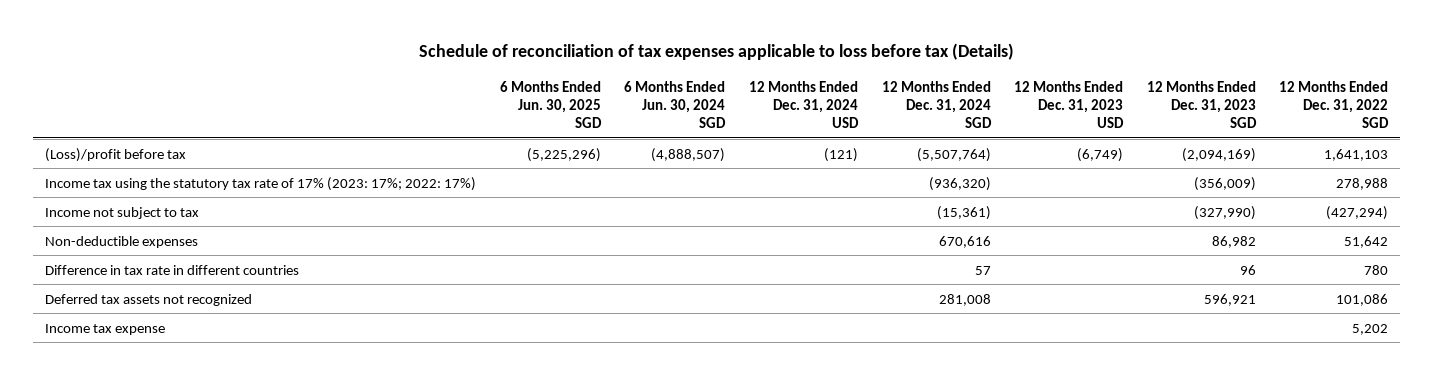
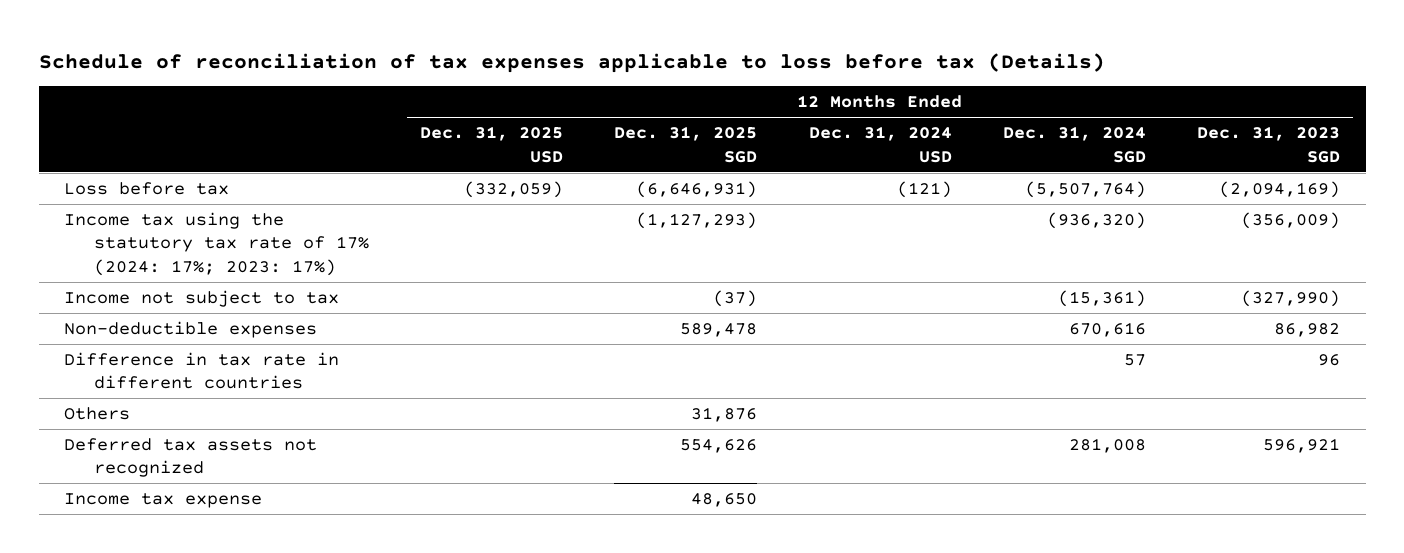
- | 6 Months Ended Jun. 30, 2025 SGD | 6 Months Ended Jun. 30, 2024 SGD | 12 Months Ended Dec. 31, 2024 USD | 12 Months Ended Dec. 31, 2024 SGD | 12 Months Ended Dec. 31, 2023 USD | 12 Months Ended Dec. 31, 2023 SGD | 12 Months Ended Dec. 31, 2022 SGD
+ | 12 Months Ended Dec. 31, 2025 USD | 12 Months Ended Dec. 31, 2025 SGD | 12 Months Ended Dec. 31, 2024 USD | 12 Months Ended Dec. 31, 2024 SGD | 12 Months Ended Dec. 31, 2023 SGD
- (Loss)/profit before tax | (5,225,296) | (4,888,507) | (121) | (5,507,764) | (6,749) | (2,094,169) | 1,641,103
- Income tax using the statutory tax rate of 17% (2023: 17%; 2022: 17%) | | | | (936,320) | | (356,009) | 278,988
+ Loss before tax | (332,059) | (6,646,931) | (121) | (5,507,764) | (2,094,169)
+ Income tax using the statutory tax rate of 17% (2024: 17%; 2023: 17%) | | (1,127,293) | | (936,320) | (356,009)
+ Others | | 31,876 | | |

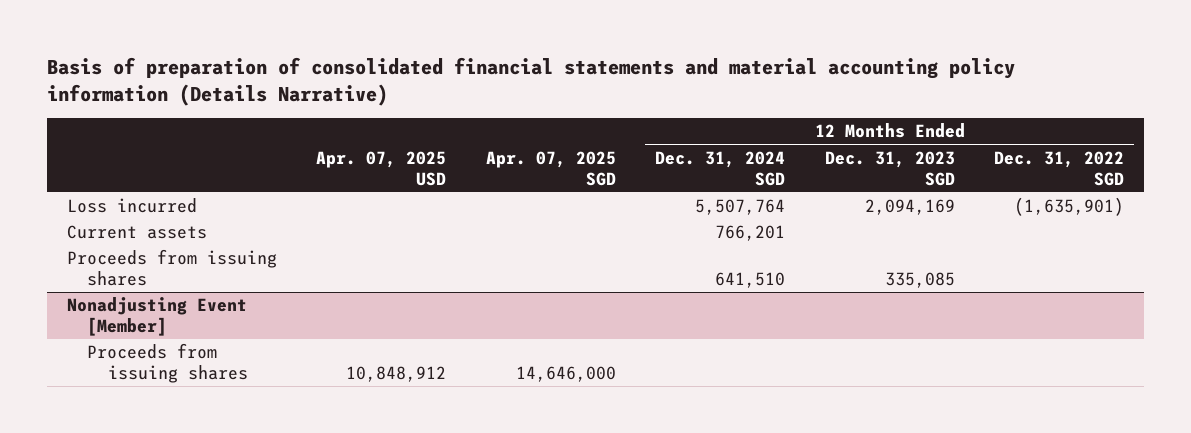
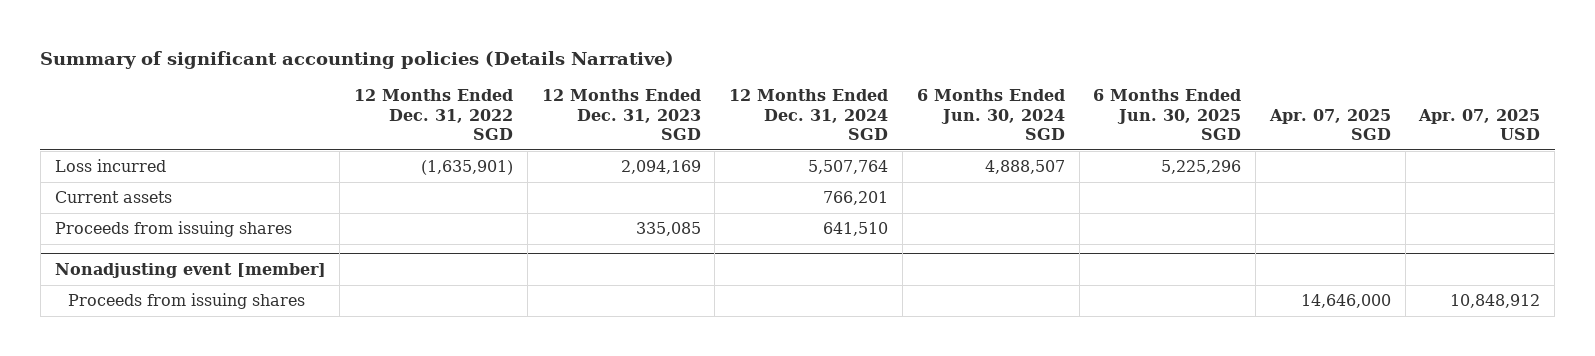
- Basis of preparation of consolidated financial statements and material accounting policy information (Details Narrative)
+ Summary of significant accounting policies (Details Narrative)
- | Apr. 07, 2025 USD | Apr. 07, 2025 SGD | 12 Months Ended Dec. 31, 2024 SGD | 12 Months Ended Dec. 31, 2023 SGD | 12 Months Ended Dec. 31, 2022 SGD
+ | 12 Months Ended Dec. 31, 2022 SGD | 12 Months Ended Dec. 31, 2023 SGD | 12 Months Ended Dec. 31, 2024 SGD | 6 Months Ended Jun. 30, 2024 SGD | 6 Months Ended Jun. 30, 2025 SGD | Apr. 07, 2025 SGD | Apr. 07, 2025 USD
- Nonadjusting Event [Member]
+ Nonadjusting event [member]

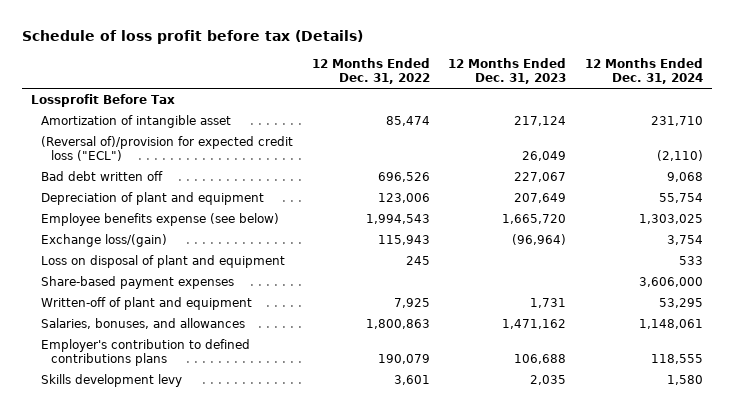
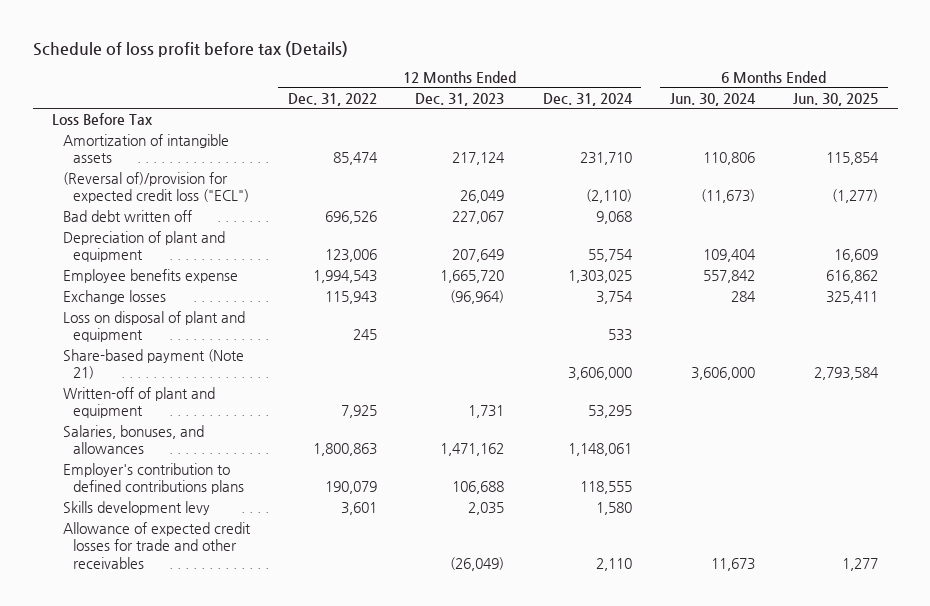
- | 12 Months Ended Dec. 31, 2022 | 12 Months Ended Dec. 31, 2023 | 12 Months Ended Dec. 31, 2024
+ | 12 Months Ended Dec. 31, 2022 | 12 Months Ended Dec. 31, 2023 | 12 Months Ended Dec. 31, 2024 | 6 Months Ended Jun. 30, 2024 | 6 Months Ended Jun. 30, 2025
- Lossprofit Before Tax
- Amortization of intangible asset | 85,474 | 217,124 | 231,710
+ Loss Before Tax
+ Amortization of intangible assets | 85,474 | 217,124 | 231,710 | 110,806 | 115,854
- Employee benefits expense (see below) | 1,994,543 | 1,665,720 | 1,303,025
- Exchange loss/(gain) | 115,943 | (96,964) | 3,754
+ Employee benefits expense | 1,994,543 | 1,665,720 | 1,303,025 | 557,842 | 616,862
+ Exchange losses | 115,943 | (96,964) | 3,754 | 284 | 325,411
- Share-based payment expenses | | | 3,606,000
+ Share-based payment (Note 21) | | | 3,606,000 | 3,606,000 | 2,793,584
+ Allowance of expected credit losses for trade and other receivables | | (26,049) | 2,110 | 11,673 | 1,277

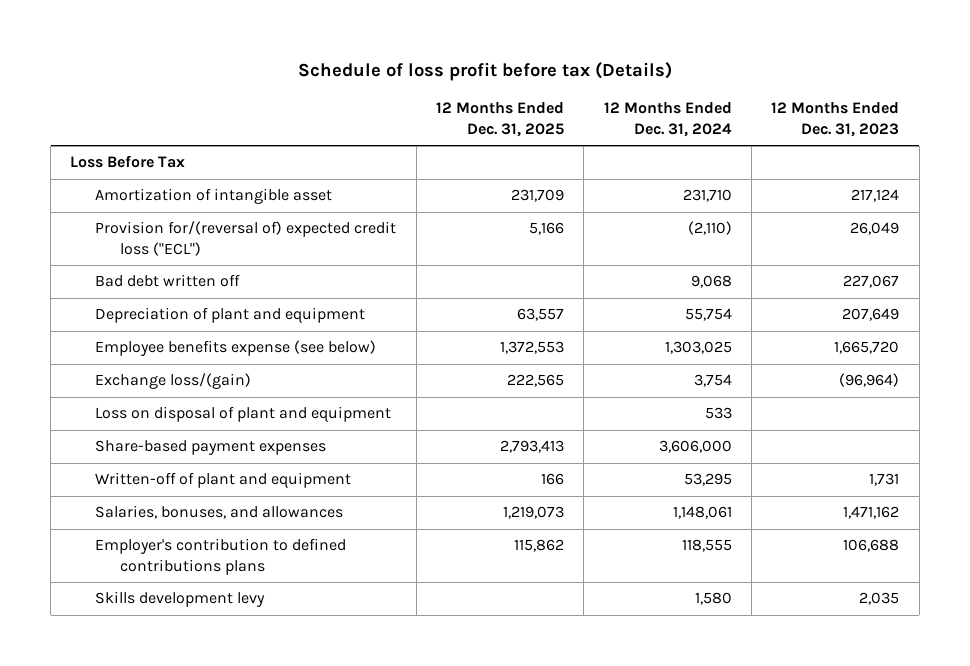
- | 12 Months Ended Dec. 31, 2022 | 12 Months Ended Dec. 31, 2023 | 12 Months Ended Dec. 31, 2024 | 6 Months Ended Jun. 30, 2024 | 6 Months Ended Jun. 30, 2025
+ | 12 Months Ended Dec. 31, 2025 | 12 Months Ended Dec. 31, 2024 | 12 Months Ended Dec. 31, 2023
- Amortization of intangible assets | 85,474 | 217,124 | 231,710 | 110,806 | 115,854
- (Reversal of)/provision for expected credit loss ("ECL") | | 26,049 | (2,110) | (11,673) | (1,277)
+ Amortization of intangible asset | 231,709 | 231,710 | 217,124
+ Provision for/(reversal of) expected credit loss ("ECL") | 5,166 | (2,110) | 26,049
- Employee benefits expense | 1,994,543 | 1,665,720 | 1,303,025 | 557,842 | 616,862
- Exchange losses | 115,943 | (96,964) | 3,754 | 284 | 325,411
+ Employee benefits expense (see below) | 1,372,553 | 1,303,025 | 1,665,720
+ Exchange loss/(gain) | 222,565 | 3,754 | (96,964)
- Share-based payment (Note 21) | | | 3,606,000 | 3,606,000 | 2,793,584
+ Share-based payment expenses | 2,793,413 | 3,606,000 |
- Allowance of expected credit losses for trade and other receivables | | (26,049) | 2,110 | 11,673 | 1,277

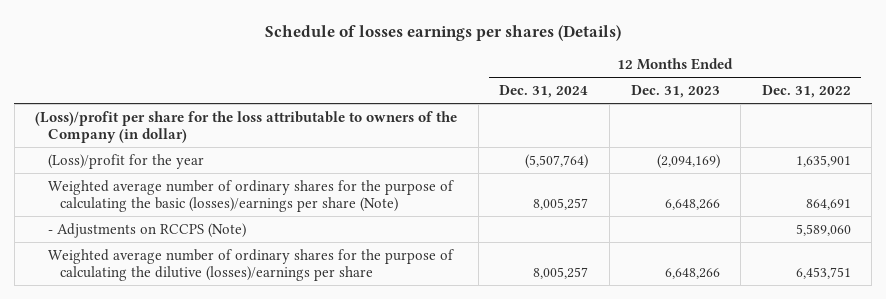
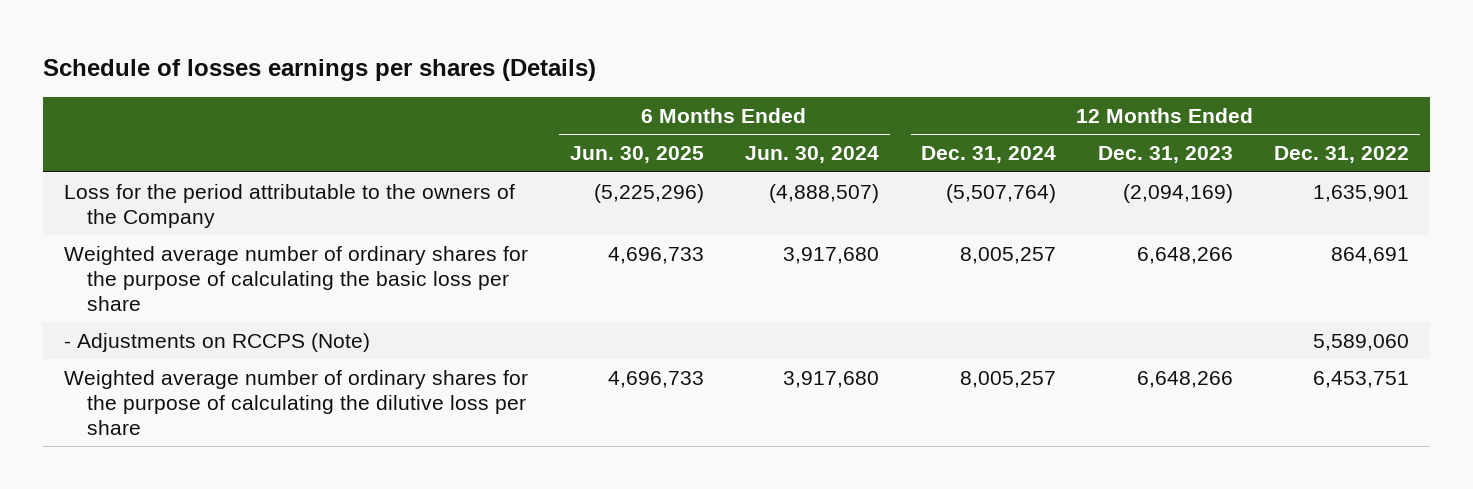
- | 12 Months Ended Dec. 31, 2024 | 12 Months Ended Dec. 31, 2023 | 12 Months Ended Dec. 31, 2022
+ | 6 Months Ended Jun. 30, 2025 | 6 Months Ended Jun. 30, 2024 | 12 Months Ended Dec. 31, 2024 | 12 Months Ended Dec. 31, 2023 | 12 Months Ended Dec. 31, 2022
- (Loss)/profit per share for the loss attributable to owners of the Company (in dollar)
- (Loss)/profit for the year | (5,507,764) | (2,094,169) | 1,635,901
- Weighted average number of ordinary shares for the purpose of calculating the basic (losses)/earnings per share (Note) | 8,005,257 | 6,648,266 | 864,691
+ Loss for the period attributable to the owners of the Company | (5,225,296) | (4,888,507) | (5,507,764) | (2,094,169) | 1,635,901
+ Weighted average number of ordinary shares for the purpose of calculating the basic loss per share | 4,696,733 | 3,917,680 | 8,005,257 | 6,648,266 | 864,691
- Weighted average number of ordinary shares for the purpose of calculating the dilutive (losses)/earnings per share | 8,005,257 | 6,648,266 | 6,453,751
+ Weighted average number of ordinary shares for the purpose of calculating the dilutive loss per share | 4,696,733 | 3,917,680 | 8,005,257 | 6,648,266 | 6,453,751

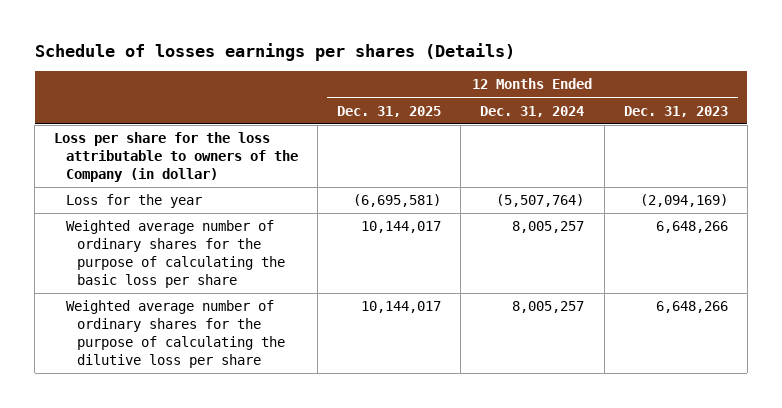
- | 6 Months Ended Jun. 30, 2025 | 6 Months Ended Jun. 30, 2024 | 12 Months Ended Dec. 31, 2024 | 12 Months Ended Dec. 31, 2023 | 12 Months Ended Dec. 31, 2022
+ | 12 Months Ended Dec. 31, 2025 | 12 Months Ended Dec. 31, 2024 | 12 Months Ended Dec. 31, 2023
- Loss for the period attributable to the owners of the Company | (5,225,296) | (4,888,507) | (5,507,764) | (2,094,169) | 1,635,901
+ Loss per share for the loss attributable to owners of the Company (in dollar)
+ Loss for the year | (6,695,581) | (5,507,764) | (2,094,169)
- - Adjustments on RCCPS (Note) | | | | | 5,589,060

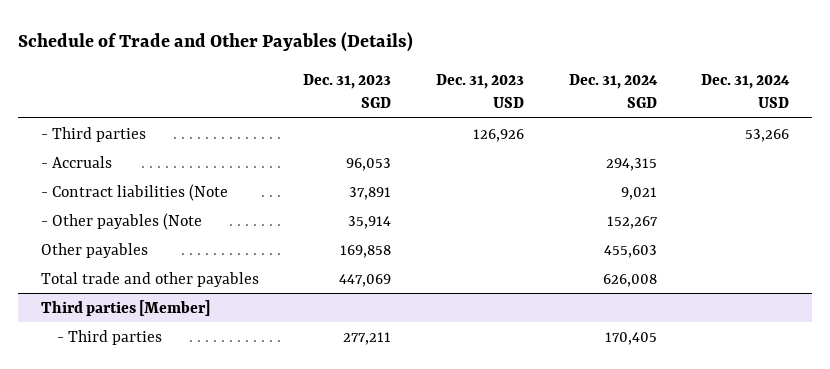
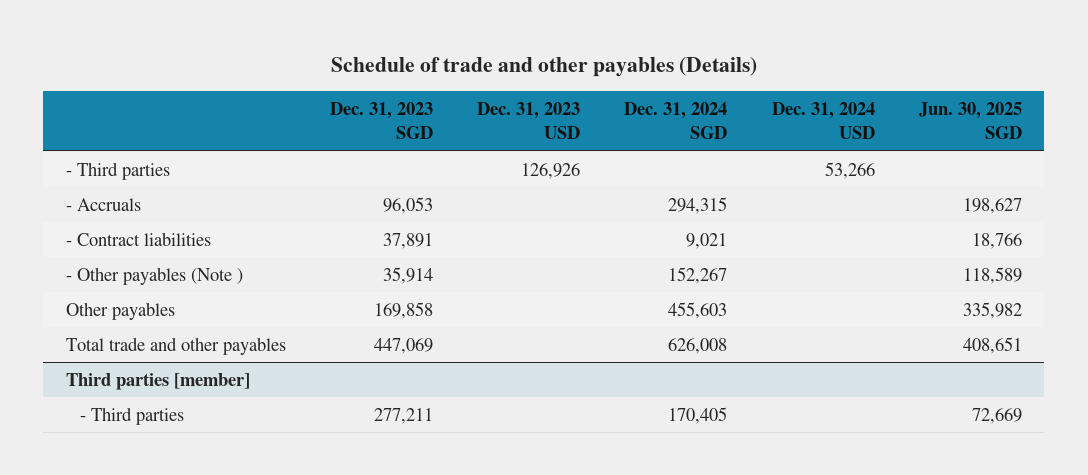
- Schedule of Trade and Other Payables (Details)
+ Schedule of trade and other payables (Details)
- | Dec. 31, 2023 SGD | Dec. 31, 2023 USD | Dec. 31, 2024 SGD | Dec. 31, 2024 USD
+ | Dec. 31, 2023 SGD | Dec. 31, 2023 USD | Dec. 31, 2024 SGD | Dec. 31, 2024 USD | Jun. 30, 2025 SGD
- - Contract liabilities (Note | 37,891 | | 9,021 |
- - Other payables (Note | 35,914 | | 152,267 |
+ - Contract liabilities | 37,891 | | 9,021 | | 18,766
+ - Other payables (Note ) | 35,914 | | 152,267 | | 118,589
- Third parties [Member]
+ Third parties [member]

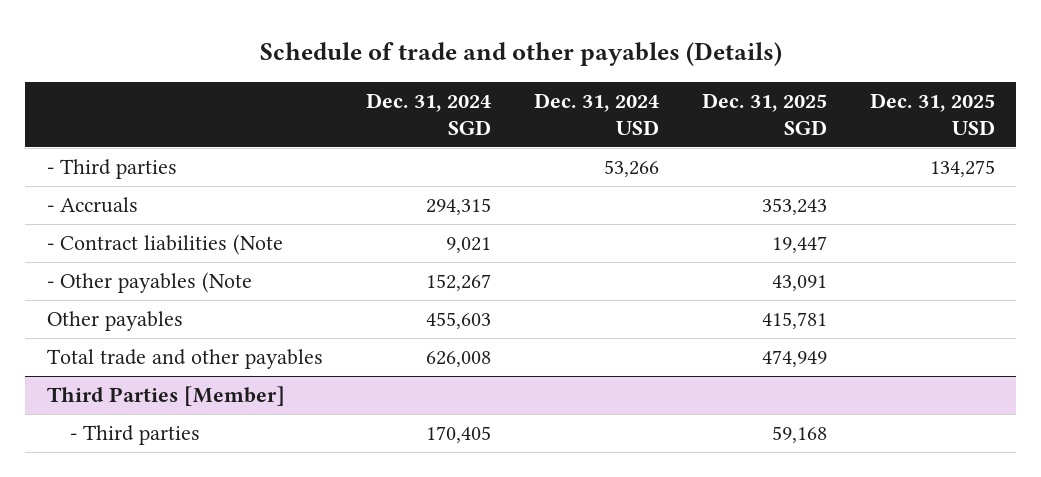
- | Dec. 31, 2023 SGD | Dec. 31, 2023 USD | Dec. 31, 2024 SGD | Dec. 31, 2024 USD | Jun. 30, 2025 SGD
+ | Dec. 31, 2024 SGD | Dec. 31, 2024 USD | Dec. 31, 2025 SGD | Dec. 31, 2025 USD
- - Contract liabilities | 37,891 | | 9,021 | | 18,766
- - Other payables (Note ) | 35,914 | | 152,267 | | 118,589
+ - Contract liabilities (Note | 9,021 | | 19,447 |
+ - Other payables (Note | 152,267 | | 43,091 |
- Third parties [member]
+ Third Parties [Member]

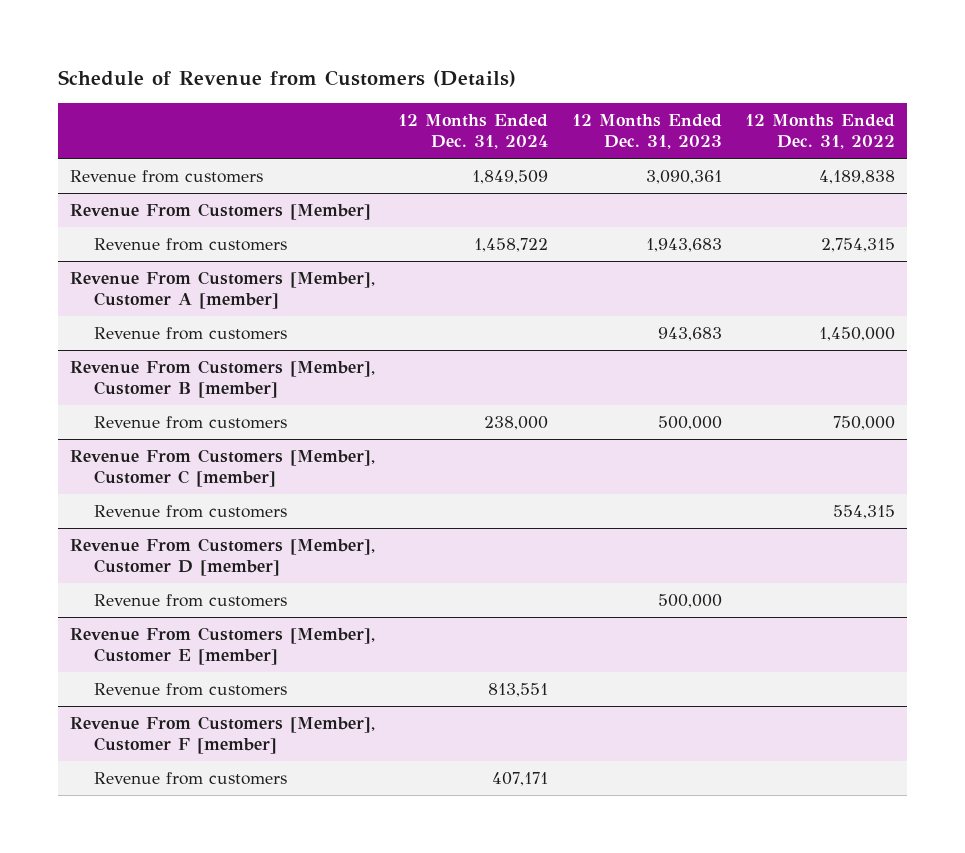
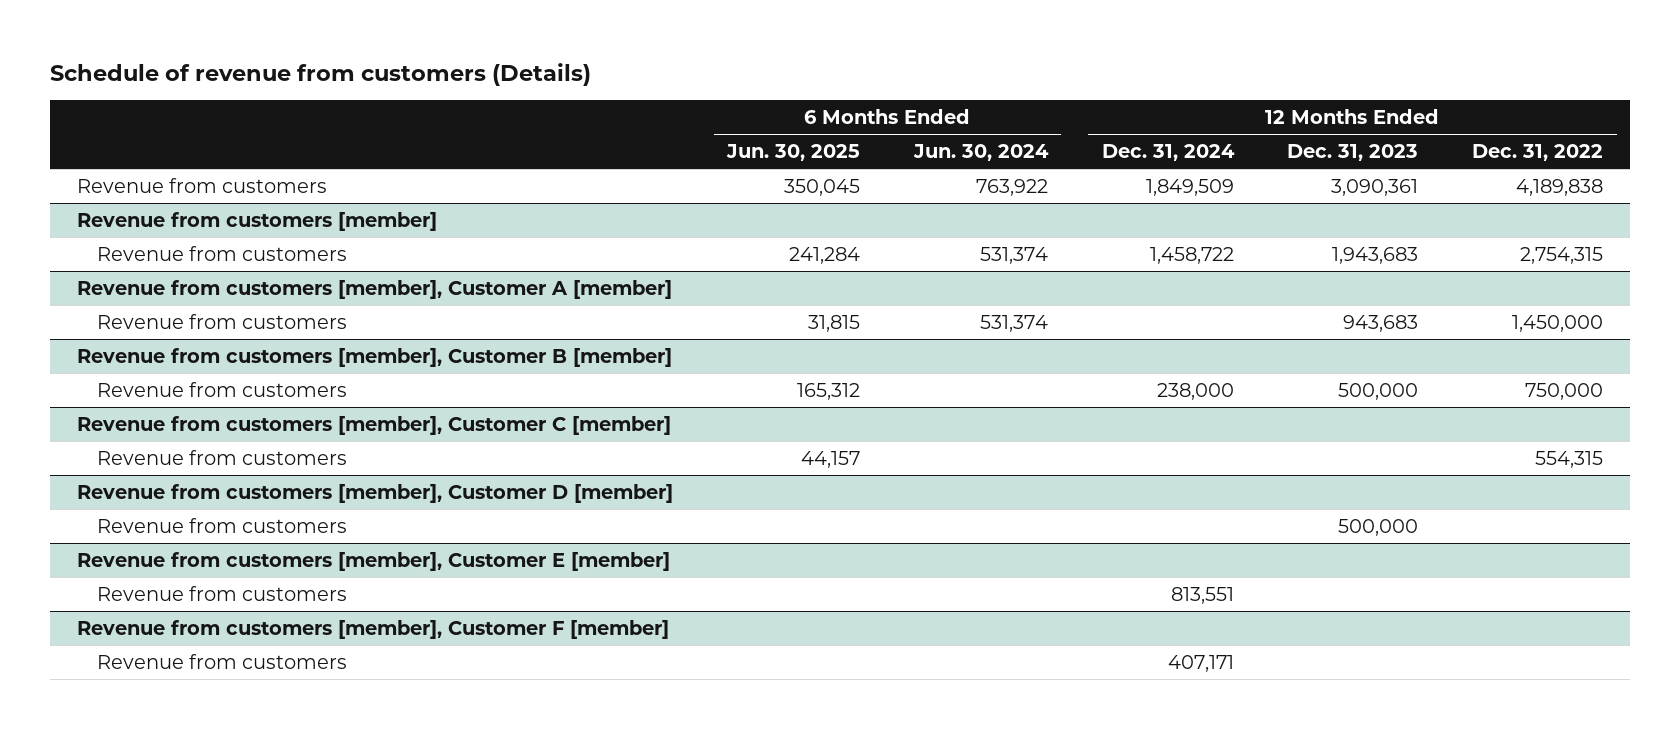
- Schedule of Revenue from Customers (Details)
+ Schedule of revenue from customers (Details)
- | 12 Months Ended Dec. 31, 2024 | 12 Months Ended Dec. 31, 2023 | 12 Months Ended Dec. 31, 2022
+ | 6 Months Ended Jun. 30, 2025 | 6 Months Ended Jun. 30, 2024 | 12 Months Ended Dec. 31, 2024 | 12 Months Ended Dec. 31, 2023 | 12 Months Ended Dec. 31, 2022
- Revenue From Customers [Member]
+ Revenue from customers [member]
- Revenue From Customers [Member], Customer A [member]
+ Revenue from customers [member], Customer A [member]
- Revenue From Customers [Member], Customer B [member]
+ Revenue from customers [member], Customer B [member]
- Revenue From Customers [Member], Customer C [member]
+ Revenue from customers [member], Customer C [member]
- Revenue From Customers [Member], Customer D [member]
+ Revenue from customers [member], Customer D [member]
- Revenue From Customers [Member], Customer E [member]
+ Revenue from customers [member], Customer E [member]
- Revenue From Customers [Member], Customer F [member]
+ Revenue from customers [member], Customer F [member]

